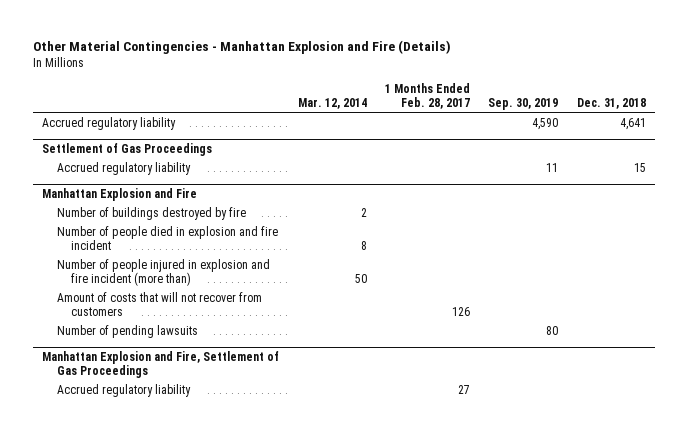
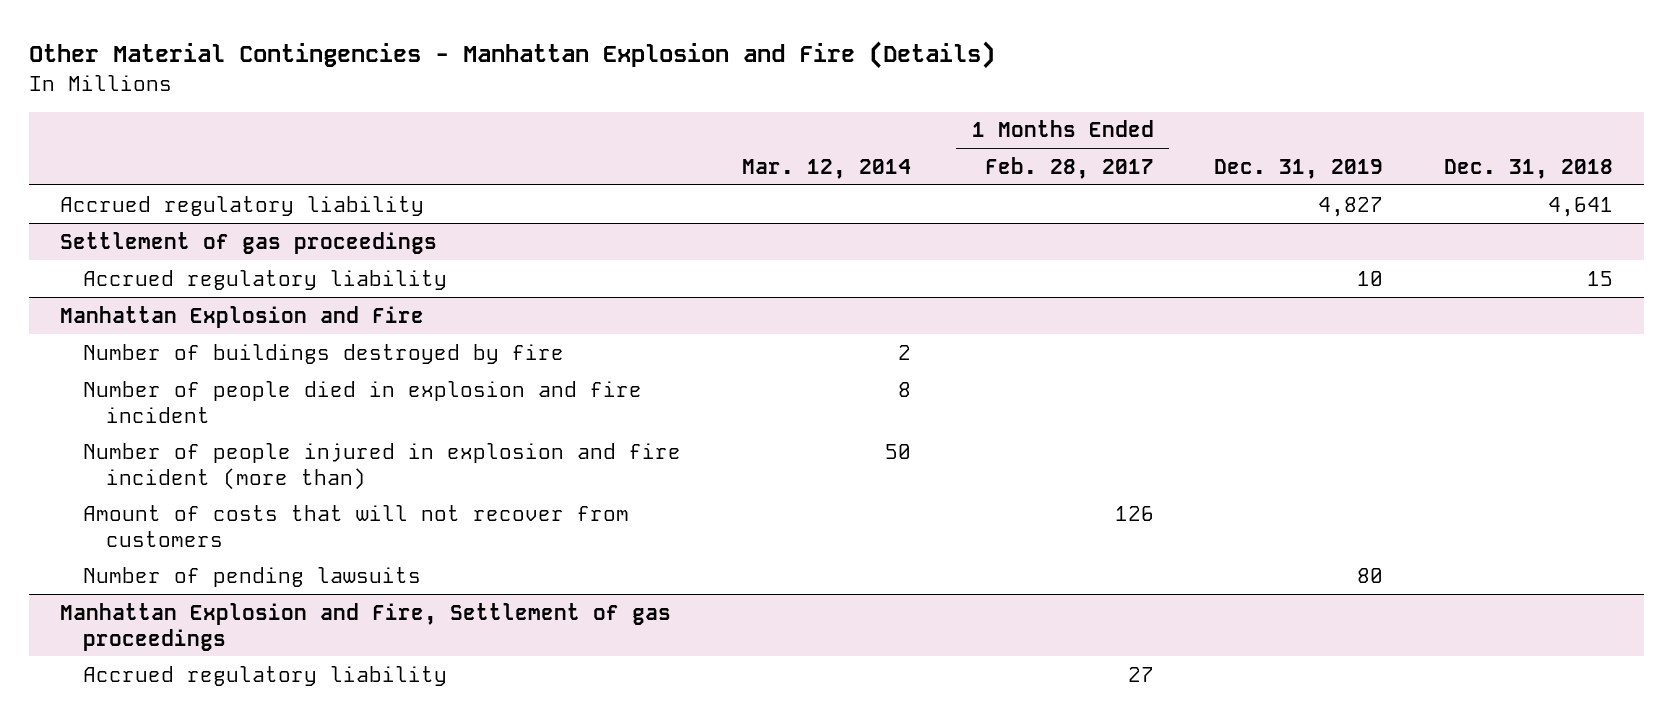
- | Mar. 12, 2014 | 1 Months Ended Feb. 28, 2017 | Sep. 30, 2019 | Dec. 31, 2018
+ | Mar. 12, 2014 | 1 Months Ended Feb. 28, 2017 | Dec. 31, 2019 | Dec. 31, 2018
- Settlement of Gas Proceedings
+ Settlement of gas proceedings
- Manhattan Explosion and Fire, Settlement of Gas Proceedings
+ Manhattan Explosion and Fire, Settlement of gas proceedings

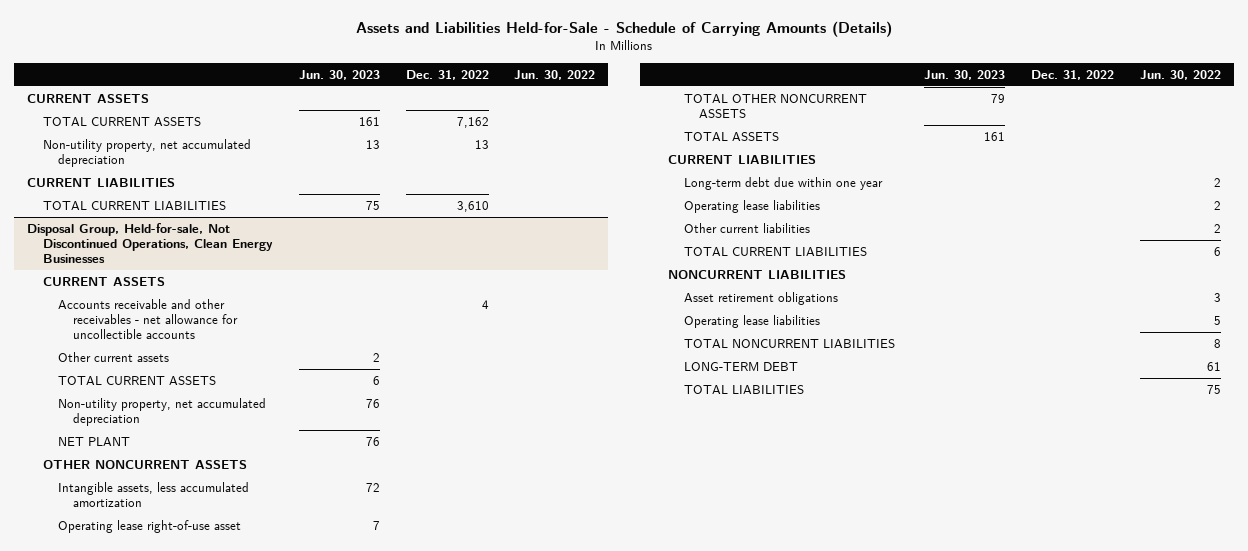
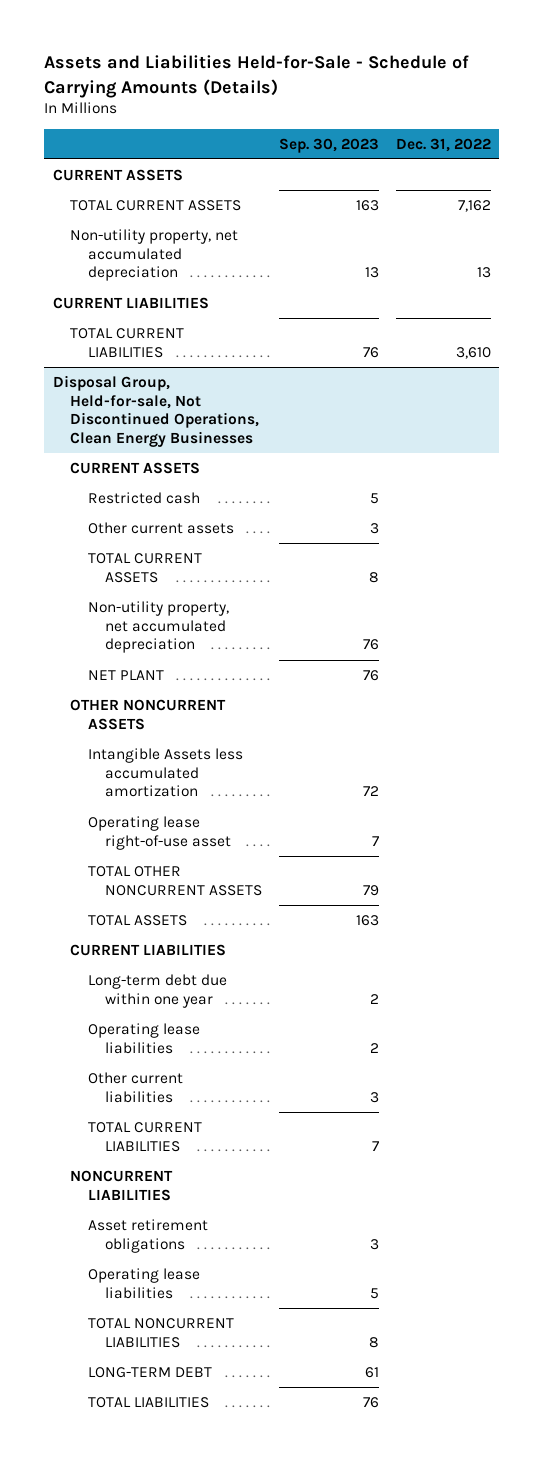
- | Jun. 30, 2023 | Dec. 31, 2022 | Jun. 30, 2022
+ | Sep. 30, 2023 | Dec. 31, 2022
@ Disposal Group, Held-for-sale, Not Discontinued Operations, Clean Energy Businesses
- Accounts receivable and other receivables - net allowance for uncollectible accounts | | 4 |
+ Restricted cash | 5 |
- Intangible assets, less accumulated amortization | 72 | |
+ Intangible Assets less accumulated amortization | 72 |

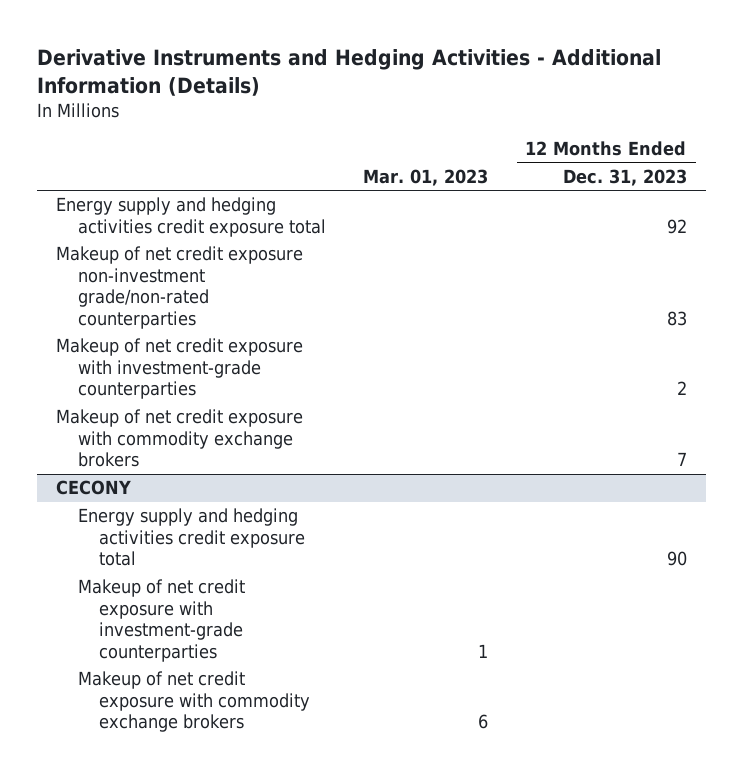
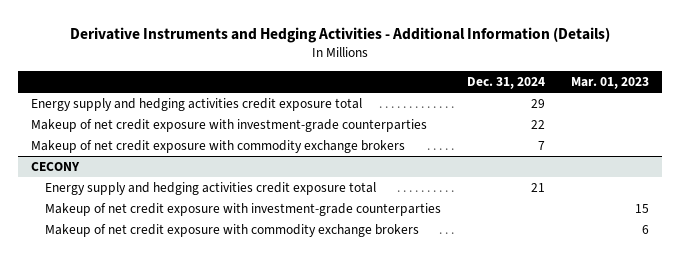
- | Mar. 01, 2023 | 12 Months Ended Dec. 31, 2023
+ | Dec. 31, 2024 | Mar. 01, 2023
- Makeup of net credit exposure non-investment grade/non-rated counterparties | | 83
@ CECONY
- Makeup of net credit exposure with investment-grade counterparties | 1 |
+ Makeup of net credit exposure with investment-grade counterparties | | 15

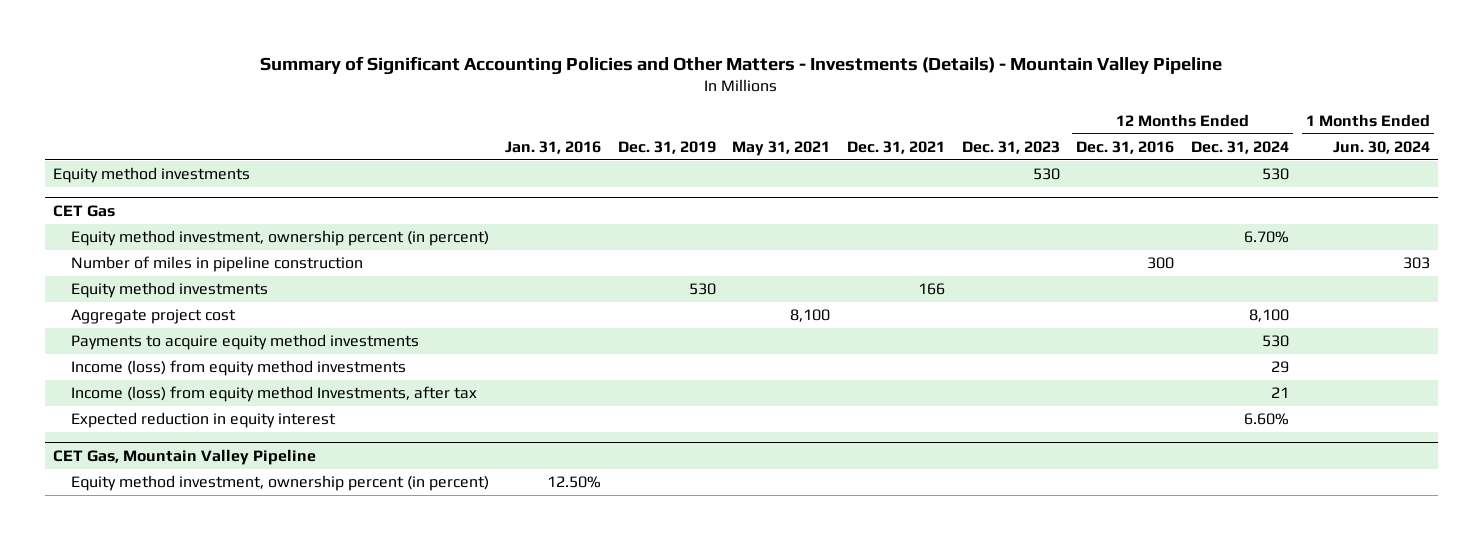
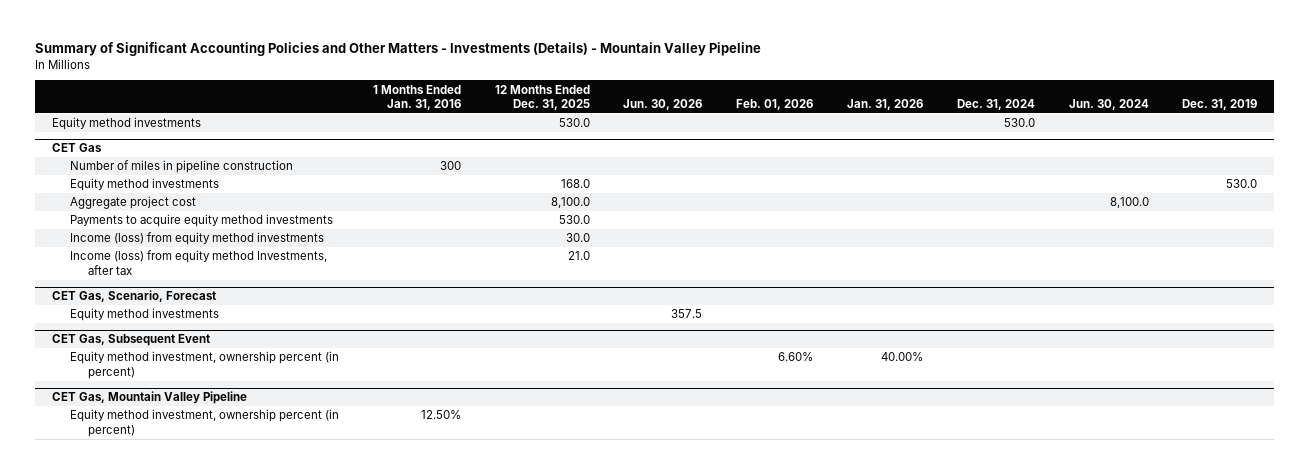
- | Jan. 31, 2016 | Dec. 31, 2019 | May 31, 2021 | Dec. 31, 2021 | Dec. 31, 2023 | 12 Months Ended Dec. 31, 2016 | 12 Months Ended Dec. 31, 2024 | 1 Months Ended Jun. 30, 2024
+ | 1 Months Ended Jan. 31, 2016 | 12 Months Ended Dec. 31, 2025 | Jun. 30, 2026 | Feb. 01, 2026 | Jan. 31, 2026 | Dec. 31, 2024 | Jun. 30, 2024 | Dec. 31, 2019
@ CET Gas
- Equity method investment, ownership percent (in percent) | | | | | | | 6.70% |
- Equity method investments | | 530 | | 166 | | | |
+ Equity method investments | | 168.0 | | | | | | 530.0
- Expected reduction in equity interest | | | | | | | 6.60% |
+ CET Gas, Scenario, Forecast
+ Equity method investments | | | 357.5 | | | | |
+ CET Gas, Subsequent Event
+ Equity method investment, ownership percent (in percent) | | | | 6.60% | 40.00% | | |

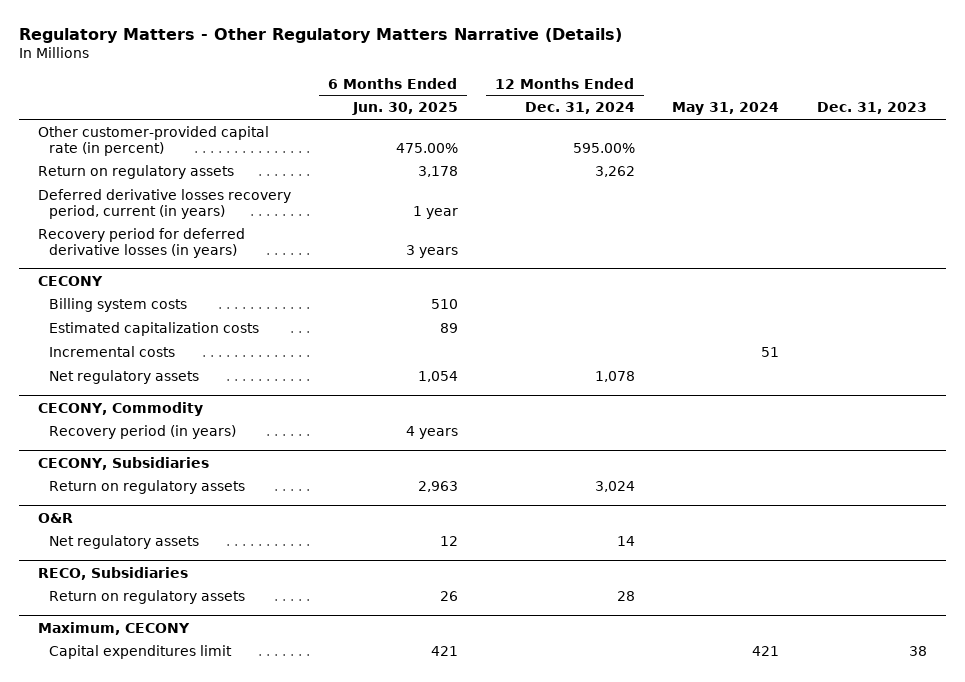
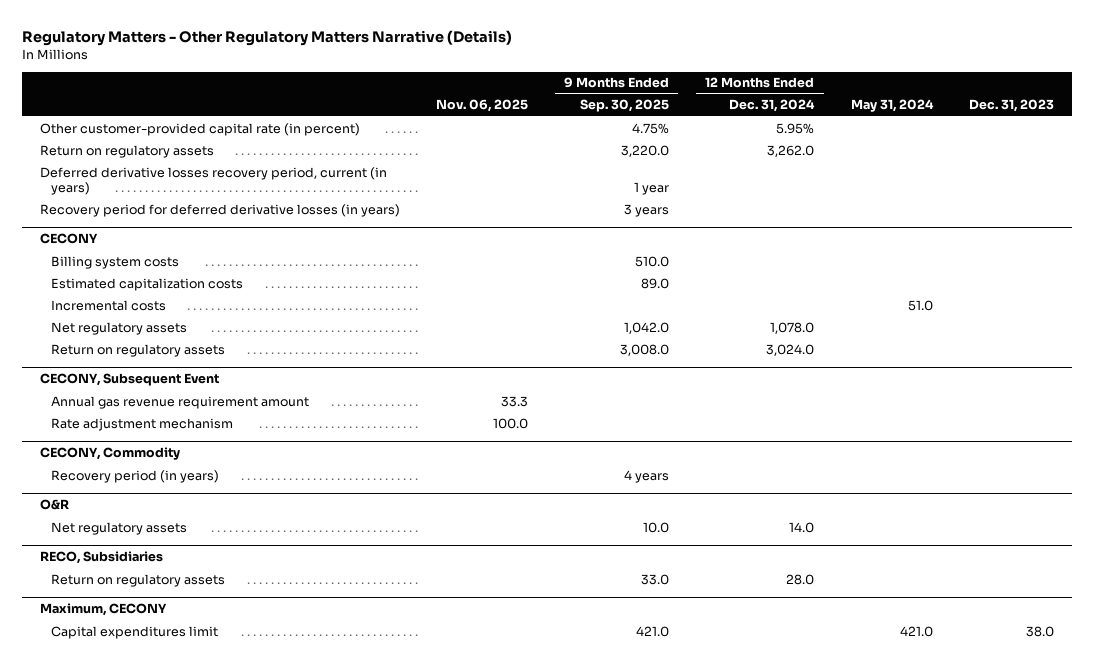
- | 6 Months Ended Jun. 30, 2025 | 12 Months Ended Dec. 31, 2024 | May 31, 2024 | Dec. 31, 2023
+ | Nov. 06, 2025 | 9 Months Ended Sep. 30, 2025 | 12 Months Ended Dec. 31, 2024 | May 31, 2024 | Dec. 31, 2023
- Other customer-provided capital rate (in percent) | 475.00% | 595.00% | |
- Return on regulatory assets | 3,178 | 3,262 | |
+ Other customer-provided capital rate (in percent) | | 4.75% | 5.95% | |
+ Return on regulatory assets | | 3,220.0 | 3,262.0 | |
@ CECONY
- Incremental costs | | | 51 |
- Net regulatory assets | 1,054 | 1,078 | |
+ Incremental costs | | | | 51.0 |
+ Net regulatory assets | | 1,042.0 | 1,078.0 | |
+ Return on regulatory assets | | 3,008.0 | 3,024.0 | |
+ CECONY, Subsequent Event
+ Annual gas revenue requirement amount | 33.3 | | | |
+ Rate adjustment mechanism | 100.0 | | | |
- CECONY, Subsidiaries
- Return on regulatory assets | 2,963 | 3,024 | |
@ O&R
- Net regulatory assets | 12 | 14 | |
+ Net regulatory assets | | 10.0 | 14.0 | |
@ RECO, Subsidiaries
- Return on regulatory assets | 26 | 28 | |
+ Return on regulatory assets | | 33.0 | 28.0 | |
@ Maximum, CECONY
- Capital expenditures limit | 421 | | 421 | 38
+ Capital expenditures limit | | 421.0 | | 421.0 | 38.0

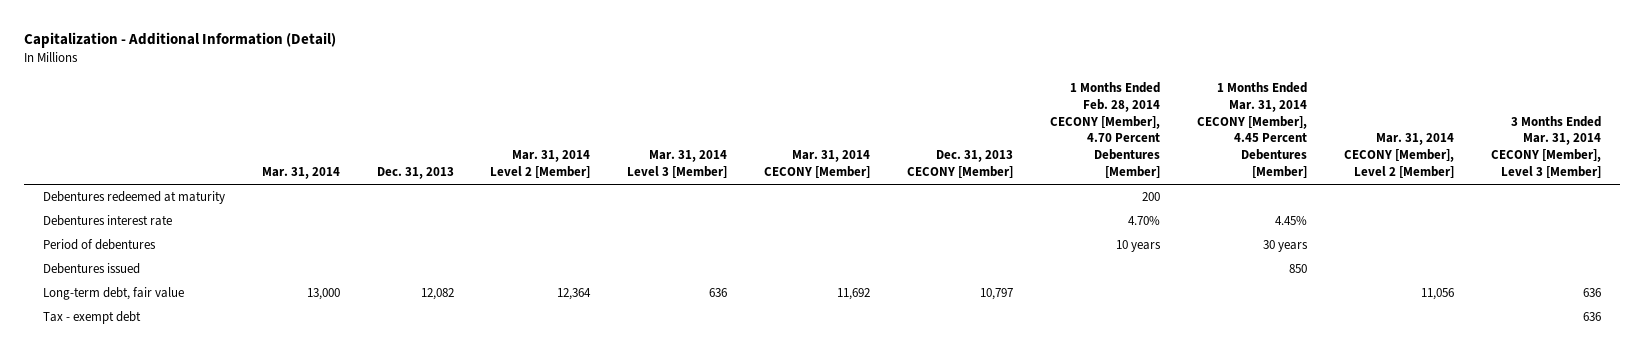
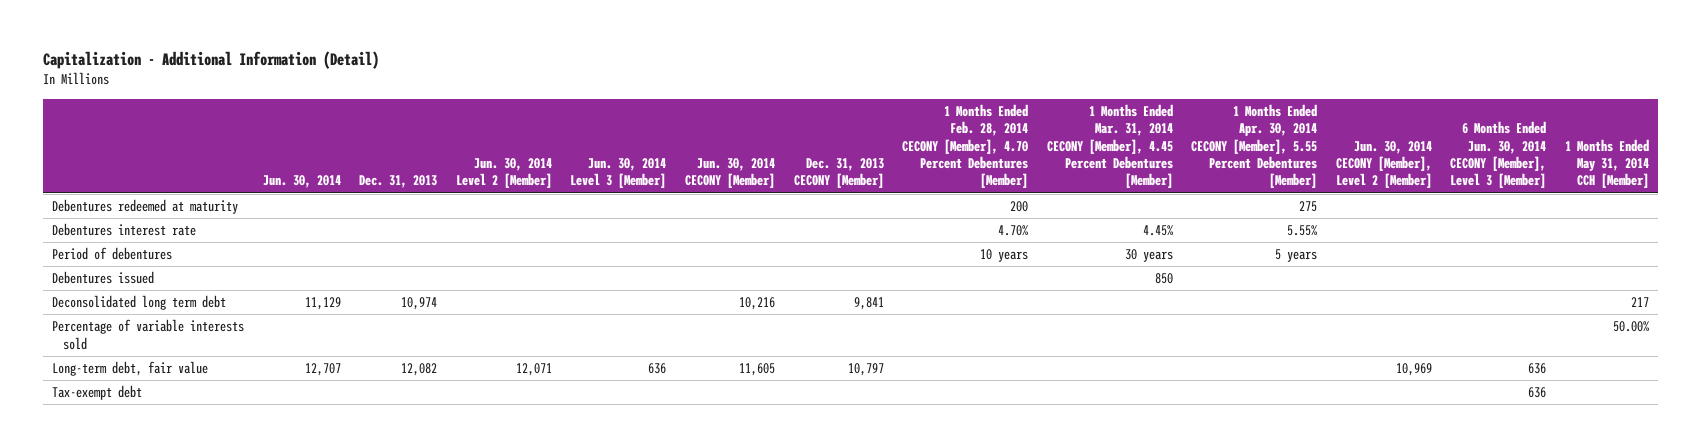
- | Mar. 31, 2014 | Dec. 31, 2013 | Mar. 31, 2014 Level 2 [Member] | Mar. 31, 2014 Level 3 [Member] | Mar. 31, 2014 CECONY [Member] | Dec. 31, 2013 CECONY [Member] | 1 Months Ended Feb. 28, 2014 CECONY [Member], 4.70 Percent Debentures [Member] | 1 Months Ended Mar. 31, 2014 CECONY [Member], 4.45 Percent Debentures [Member] | Mar. 31, 2014 CECONY [Member], Level 2 [Member] | 3 Months Ended Mar. 31, 2014 CECONY [Member], Level 3 [Member]
+ | Jun. 30, 2014 | Dec. 31, 2013 | Jun. 30, 2014 Level 2 [Member] | Jun. 30, 2014 Level 3 [Member] | Jun. 30, 2014 CECONY [Member] | Dec. 31, 2013 CECONY [Member] | 1 Months Ended Feb. 28, 2014 CECONY [Member], 4.70 Percent Debentures [Member] | 1 Months Ended Mar. 31, 2014 CECONY [Member], 4.45 Percent Debentures [Member] | 1 Months Ended Apr. 30, 2014 CECONY [Member], 5.55 Percent Debentures [Member] | Jun. 30, 2014 CECONY [Member], Level 2 [Member] | 6 Months Ended Jun. 30, 2014 CECONY [Member], Level 3 [Member] | 1 Months Ended May 31, 2014 CCH [Member]
+ Deconsolidated long term debt | 11,129 | 10,974 | | | 10,216 | 9,841 | | | | | | 217
+ Percentage of variable interests sold | | | | | | | | | | | | 50.00%
- Tax - exempt debt | | | | | | | | | | 636
+ Tax-exempt debt | | | | | | | | | | | 636 |

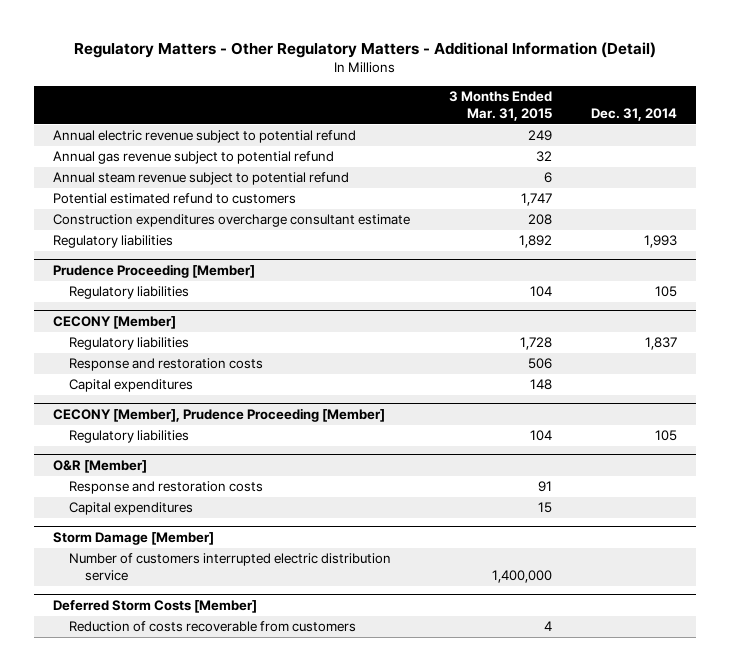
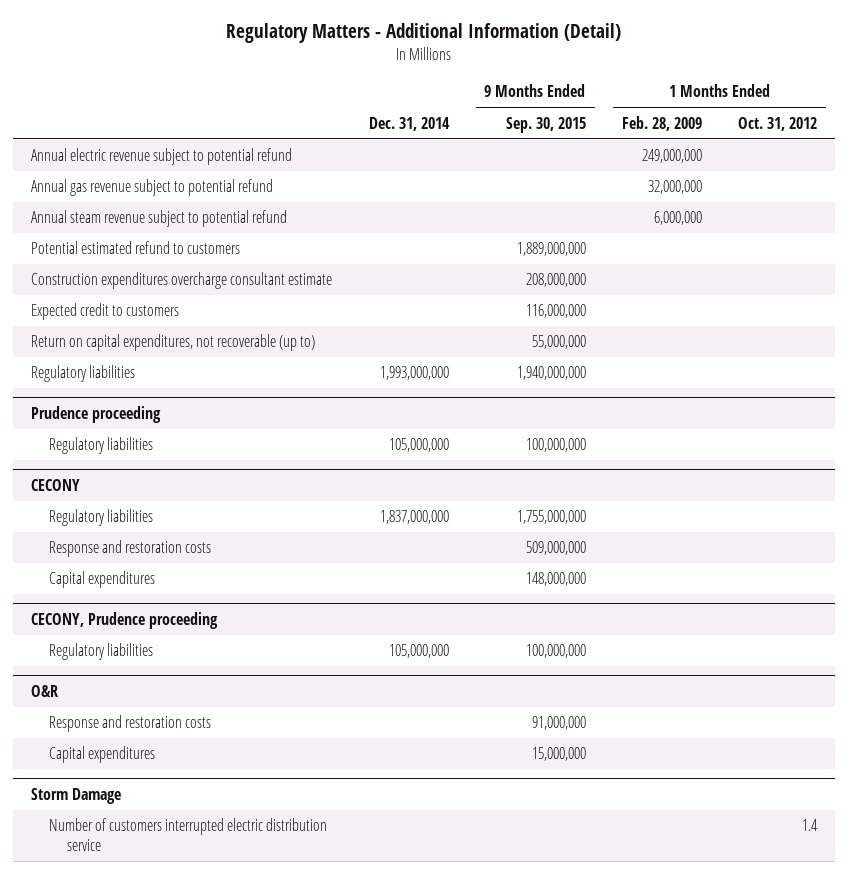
- Regulatory Matters - Other Regulatory Matters - Additional Information (Detail)
+ Regulatory Matters - Additional Information (Detail)
- | 3 Months Ended Mar. 31, 2015 | Dec. 31, 2014
+ | Dec. 31, 2014 | 9 Months Ended Sep. 30, 2015 | 1 Months Ended Feb. 28, 2009 | 1 Months Ended Oct. 31, 2012
- Regulatory liabilities | 1,892 | 1,993
- Prudence Proceeding [Member]
- Regulatory liabilities | 104 | 105
- CECONY [Member]
- Regulatory liabilities | 1,728 | 1,837
+ Expected credit to customers | | 116,000,000 | |
+ Return on capital expenditures, not recoverable (up to) | | 55,000,000 | |
+ Regulatory liabilities | 1,993,000,000 | 1,940,000,000 | |
+ Prudence proceeding
+ Regulatory liabilities | 105,000,000 | 100,000,000 | |
+ CECONY
+ Regulatory liabilities | 1,837,000,000 | 1,755,000,000 | |
- CECONY [Member], Prudence Proceeding [Member]
- Regulatory liabilities | 104 | 105
- O&R [Member]
+ CECONY, Prudence proceeding
+ Regulatory liabilities | 105,000,000 | 100,000,000 | |
+ O&R
- Storm Damage [Member]
+ Storm Damage
- Deferred Storm Costs [Member]
- Reduction of costs recoverable from customers | 4 |

